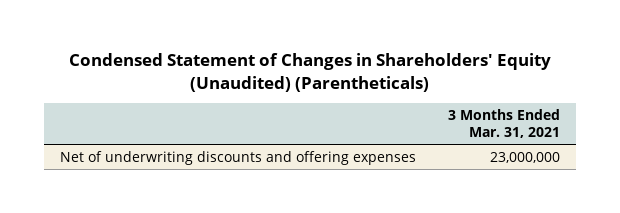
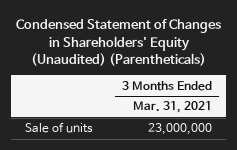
- Net of underwriting discounts and offering expenses | 23,000,000
+ Sale of units | 23,000,000

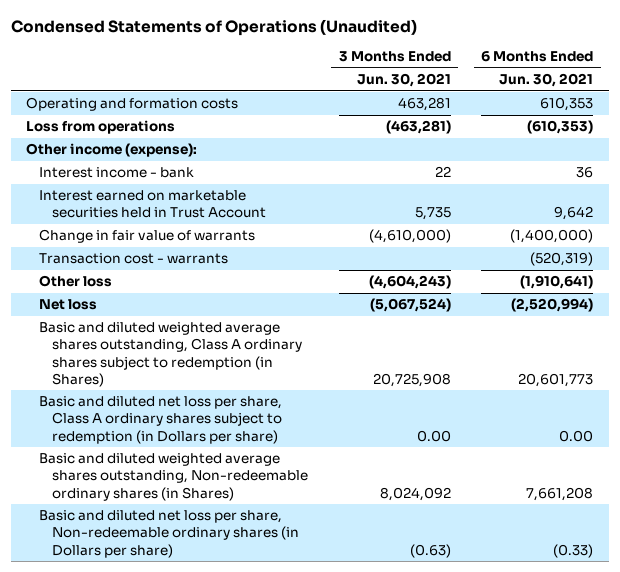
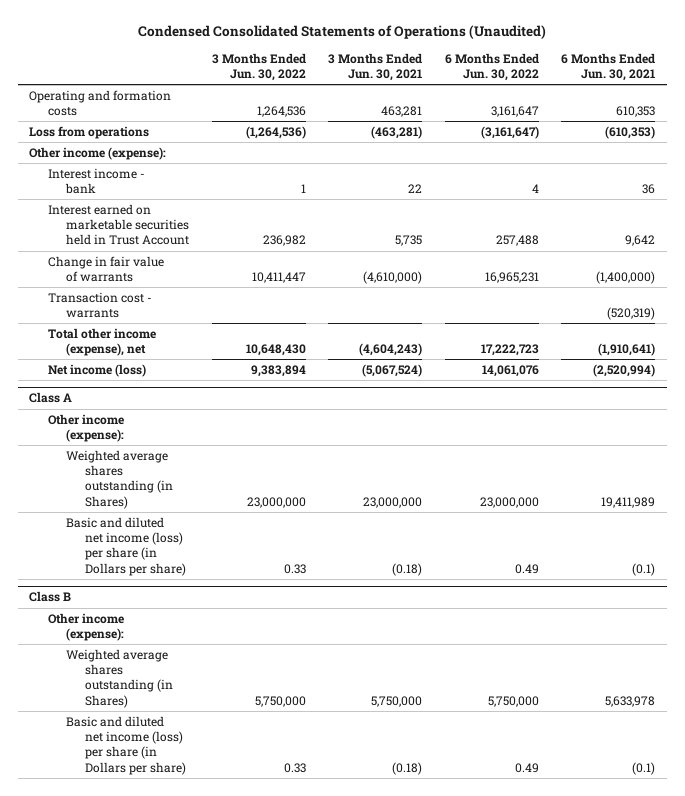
- Condensed Statements of Operations (Unaudited)
+ Condensed Consolidated Statements of Operations (Unaudited)
- | 3 Months Ended Jun. 30, 2021 | 6 Months Ended Jun. 30, 2021
+ | 3 Months Ended Jun. 30, 2022 | 3 Months Ended Jun. 30, 2021 | 6 Months Ended Jun. 30, 2022 | 6 Months Ended Jun. 30, 2021
- Other loss | (4,604,243) | (1,910,641)
- Net loss | (5,067,524) | (2,520,994)
- Basic and diluted weighted average shares outstanding, Class A ordinary shares subject to redemption (in Shares) | 20,725,908 | 20,601,773
- Basic and diluted net loss per share, Class A ordinary shares subject to redemption (in Dollars per share) | 0.00 | 0.00
- Basic and diluted weighted average shares outstanding, Non-redeemable ordinary shares (in Shares) | 8,024,092 | 7,661,208
- Basic and diluted net loss per share, Non-redeemable ordinary shares (in Dollars per share) | (0.63) | (0.33)
+ Total other income (expense), net | 10,648,430 | (4,604,243) | 17,222,723 | (1,910,641)
+ Net income (loss) | 9,383,894 | (5,067,524) | 14,061,076 | (2,520,994)
+ Class A
+ Other income (expense):
+ Weighted average shares outstanding (in Shares) | 23,000,000 | 23,000,000 | 23,000,000 | 19,411,989
+ Basic and diluted net income (loss) per share (in Dollars per share) | 0.33 | (0.18) | 0.49 | (0.1)
+ Class B
+ Other income (expense):
+ Weighted average shares outstanding (in Shares) | 5,750,000 | 5,750,000 | 5,750,000 | 5,633,978
+ Basic and diluted net income (loss) per share (in Dollars per share) | 0.33 | (0.18) | 0.49 | (0.1)

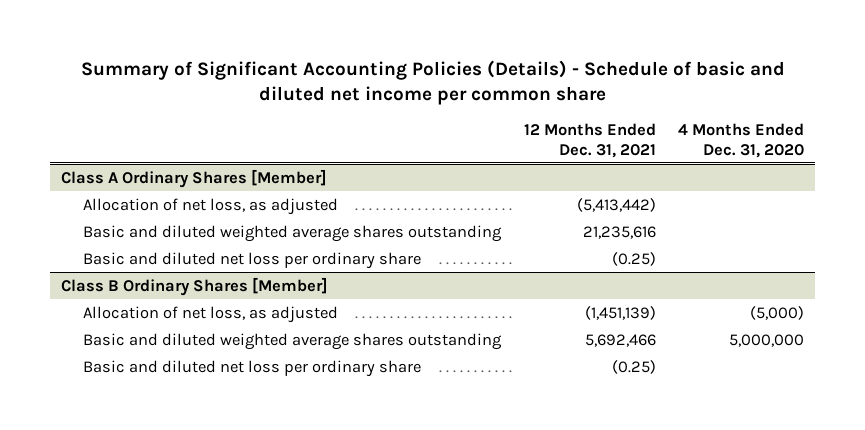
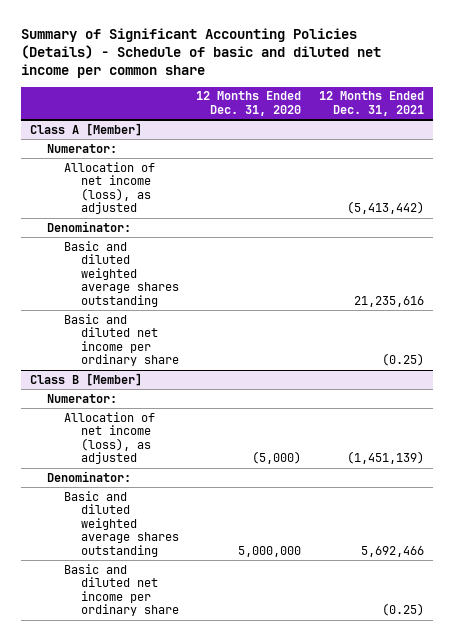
- | 12 Months Ended Dec. 31, 2021 | 4 Months Ended Dec. 31, 2020
+ | 12 Months Ended Dec. 31, 2020 | 12 Months Ended Dec. 31, 2021
- Class A Ordinary Shares [Member]
- Allocation of net loss, as adjusted | (5,413,442) |
+ Class A [Member]
+ Numerator:
+ Allocation of net income (loss), as adjusted | | (5,413,442)
+ Denominator:
- Basic and diluted net loss per ordinary share | (0.25) |
- Class B Ordinary Shares [Member]
- Allocation of net loss, as adjusted | (1,451,139) | (5,000)
+ Basic and diluted net income per ordinary share | | (0.25)
+ Class B [Member]
+ Numerator:
+ Allocation of net income (loss), as adjusted | (5,000) | (1,451,139)
+ Denominator:
- Basic and diluted net loss per ordinary share | (0.25) |
+ Basic and diluted net income per ordinary share | | (0.25)

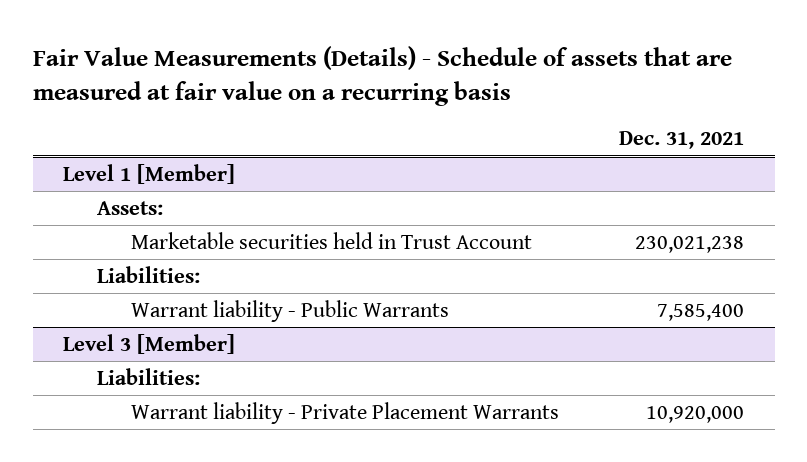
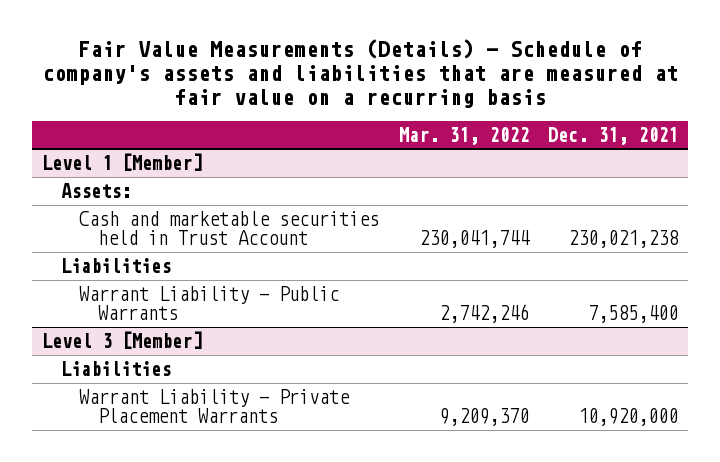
- Fair Value Measurements (Details) - Schedule of assets that are measured at fair value on a recurring basis
+ Fair Value Measurements (Details) - Schedule of company's assets and liabilities that are measured at fair value on a recurring basis
- | Dec. 31, 2021
+ | Mar. 31, 2022 | Dec. 31, 2021
@ Level 1 [Member]
- Marketable securities held in Trust Account | 230,021,238
- Liabilities:
- Warrant liability - Public Warrants | 7,585,400
+ Cash and marketable securities held in Trust Account | 230,041,744 | 230,021,238
+ Liabilities
+ Warrant Liability - Public Warrants | 2,742,246 | 7,585,400
@ Level 3 [Member]
- Liabilities:
- Warrant liability - Private Placement Warrants | 10,920,000
+ Liabilities
+ Warrant Liability - Private Placement Warrants | 9,209,370 | 10,920,000

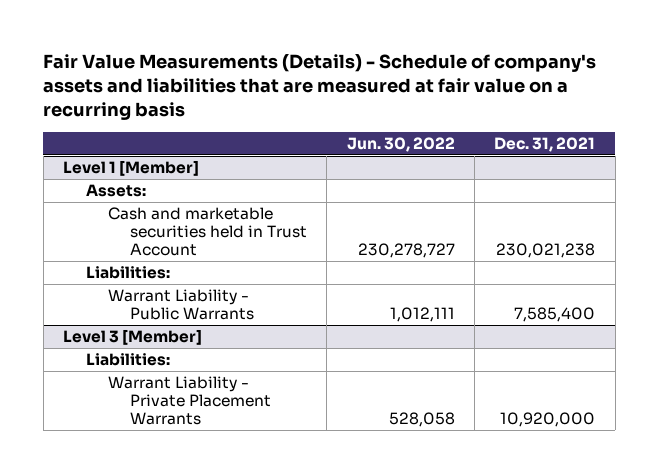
- | Mar. 31, 2022 | Dec. 31, 2021
+ | Jun. 30, 2022 | Dec. 31, 2021
@ Level 1 [Member]
- Liabilities
+ Liabilities:
@ Level 3 [Member]
- Liabilities
+ Liabilities:

